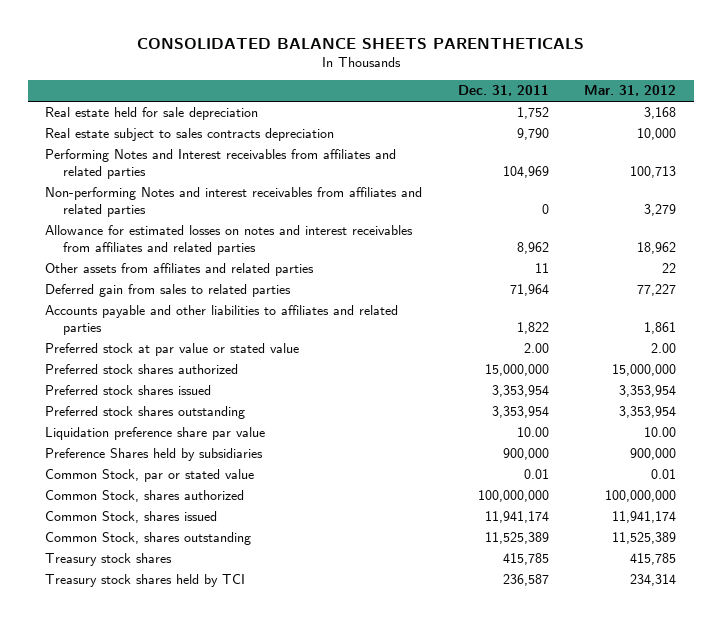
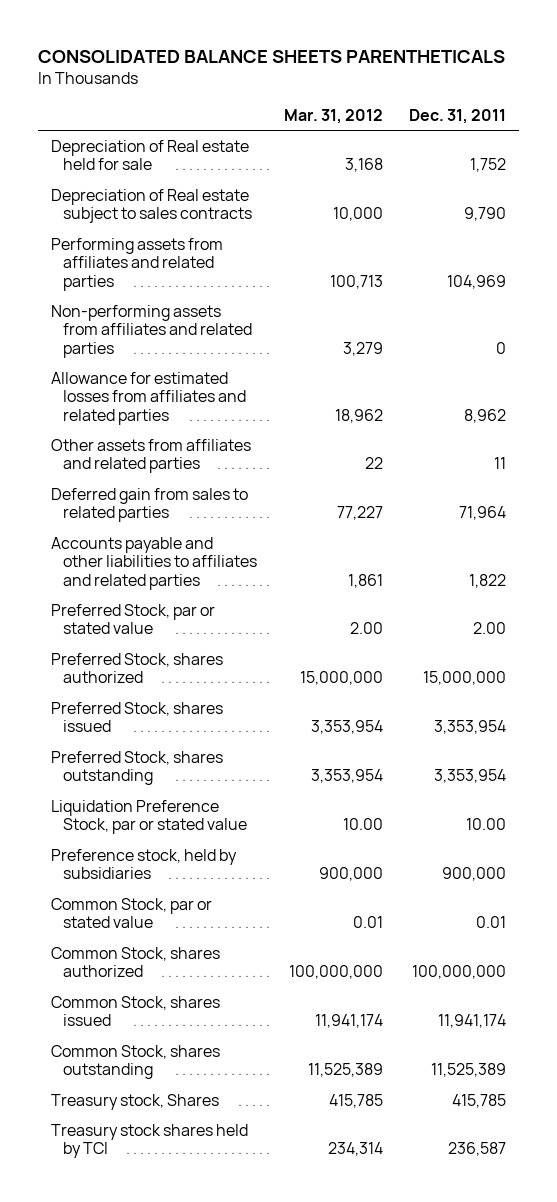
- | Dec. 31, 2011 | Mar. 31, 2012
+ | Mar. 31, 2012 | Dec. 31, 2011
- Real estate held for sale depreciation | 1,752 | 3,168
- Real estate subject to sales contracts depreciation | 9,790 | 10,000
- Performing Notes and Interest receivables from affiliates and related parties | 104,969 | 100,713
- Non-performing Notes and interest receivables from affiliates and related parties | 0 | 3,279
- Allowance for estimated losses on notes and interest receivables from affiliates and related parties | 8,962 | 18,962
+ Depreciation of Real estate held for sale | 3,168 | 1,752
+ Depreciation of Real estate subject to sales contracts | 10,000 | 9,790
+ Performing assets from affiliates and related parties | 100,713 | 104,969
+ Non-performing assets from affiliates and related parties | 3,279 | 0
+ Allowance for estimated losses from affiliates and related parties | 18,962 | 8,962
- Preferred stock at par value or stated value | 2.00 | 2.00
- Preferred stock shares authorized | 15,000,000 | 15,000,000
- Preferred stock shares issued | 3,353,954 | 3,353,954
- Preferred stock shares outstanding | 3,353,954 | 3,353,954
- Liquidation preference share par value | 10.00 | 10.00
- Preference Shares held by subsidiaries | 900,000 | 900,000
+ Preferred Stock, par or stated value | 2.00 | 2.00
+ Preferred Stock, shares authorized | 15,000,000 | 15,000,000
+ Preferred Stock, shares issued | 3,353,954 | 3,353,954
+ Preferred Stock, shares outstanding | 3,353,954 | 3,353,954
+ Liquidation Preference Stock, par or stated value | 10.00 | 10.00
+ Preference stock, held by subsidiaries | 900,000 | 900,000
- Treasury stock shares | 415,785 | 415,785
+ Treasury stock, Shares | 415,785 | 415,785

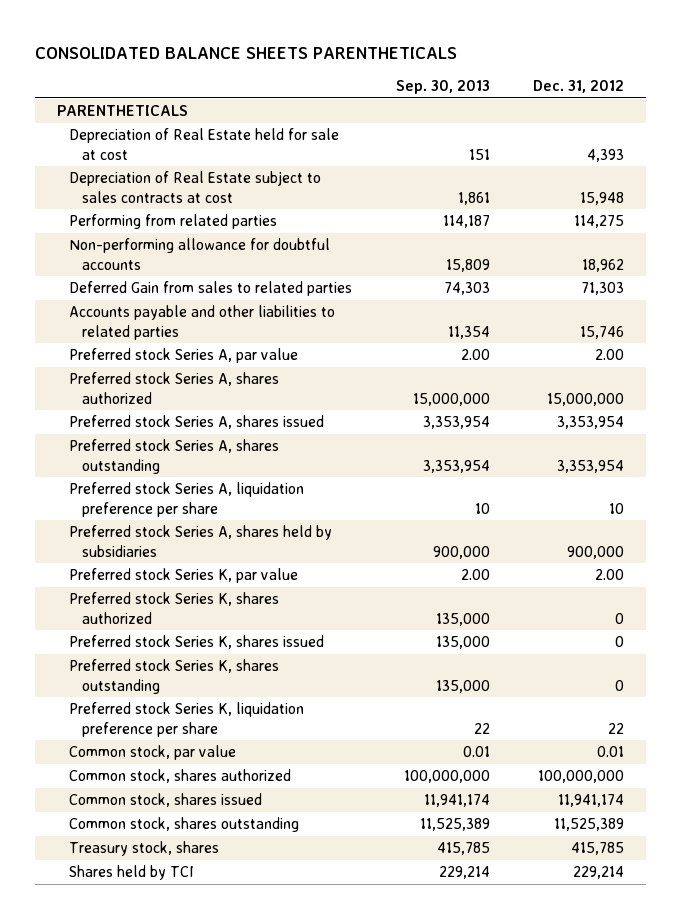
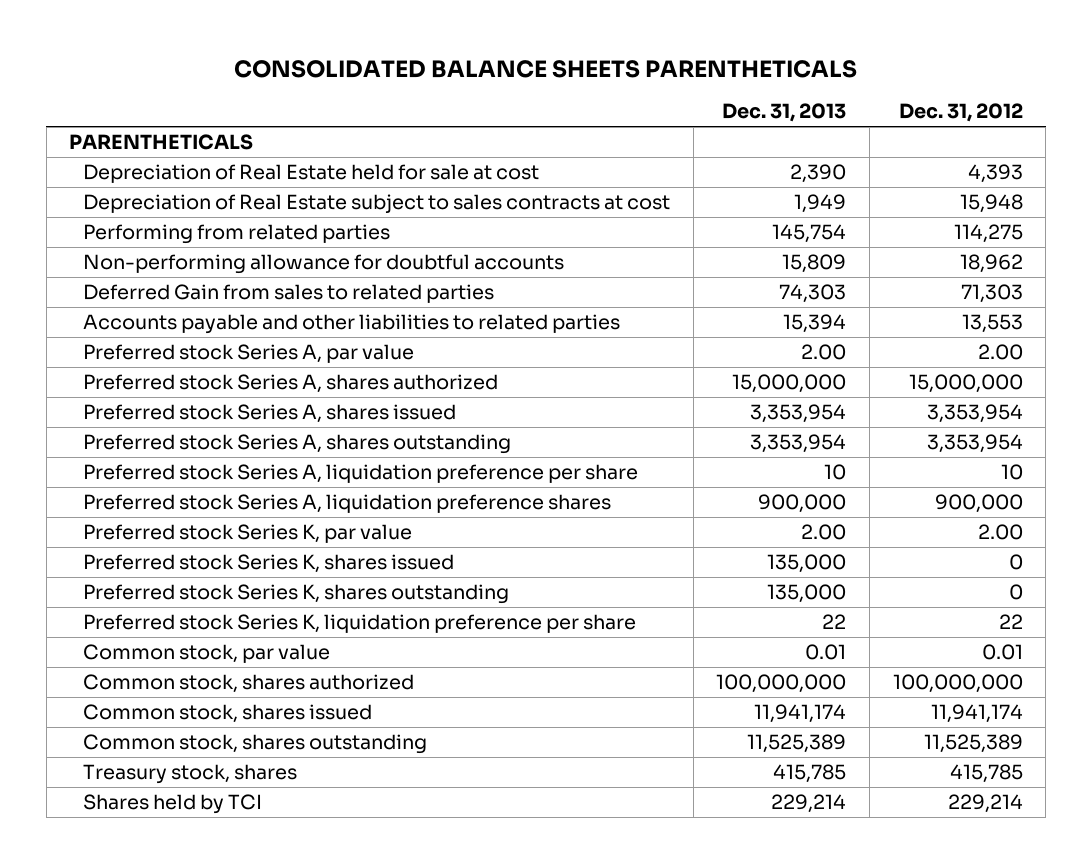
- | Sep. 30, 2013 | Dec. 31, 2012
+ | Dec. 31, 2013 | Dec. 31, 2012
- Accounts payable and other liabilities to related parties | 11,354 | 15,746
+ Accounts payable and other liabilities to related parties | 15,394 | 13,553
- Preferred stock Series A, shares held by subsidiaries | 900,000 | 900,000
+ Preferred stock Series A, liquidation preference shares | 900,000 | 900,000
- Preferred stock Series K, shares authorized | 135,000 | 0

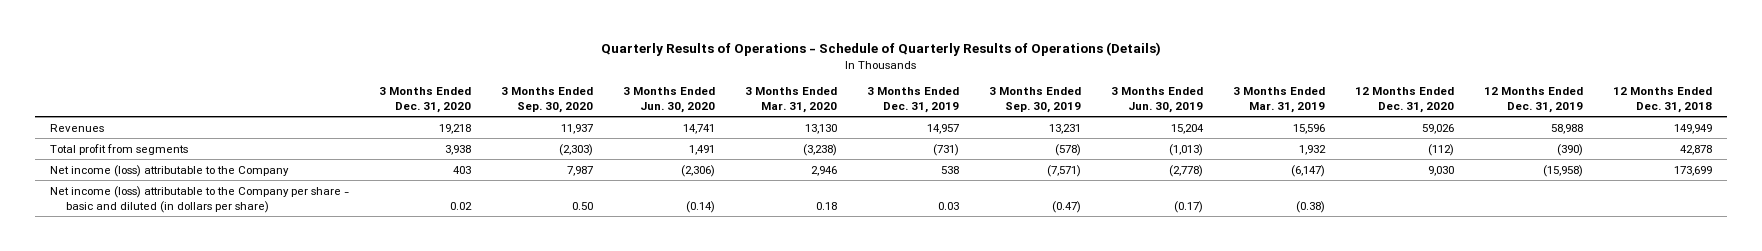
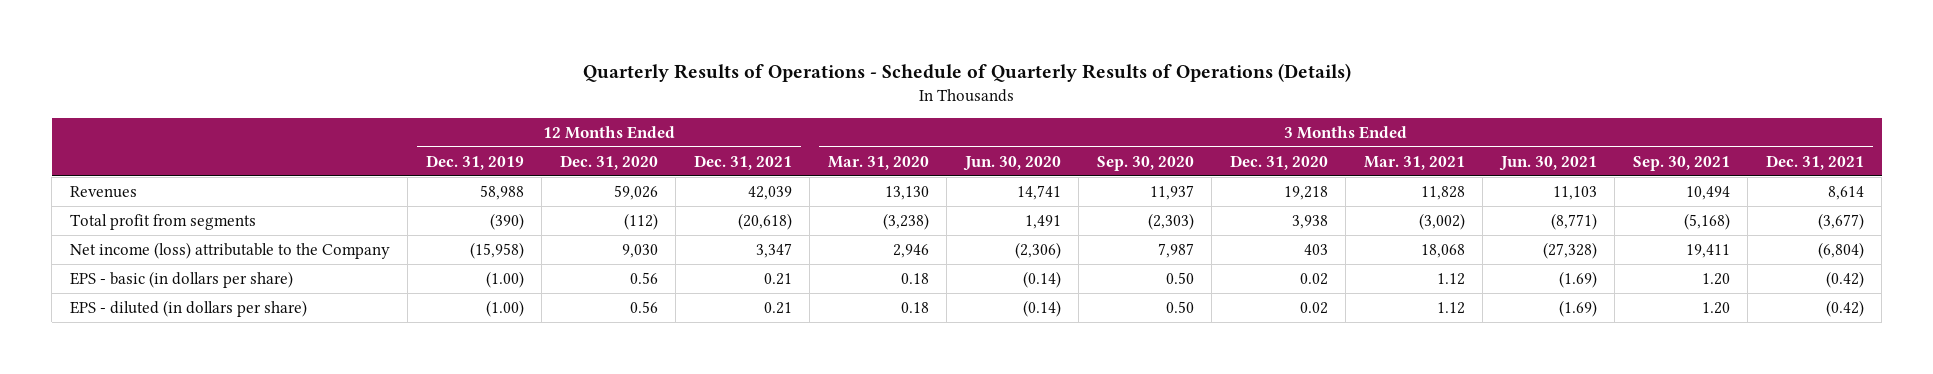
- | 3 Months Ended Dec. 31, 2020 | 3 Months Ended Sep. 30, 2020 | 3 Months Ended Jun. 30, 2020 | 3 Months Ended Mar. 31, 2020 | 3 Months Ended Dec. 31, 2019 | 3 Months Ended Sep. 30, 2019 | 3 Months Ended Jun. 30, 2019 | 3 Months Ended Mar. 31, 2019 | 12 Months Ended Dec. 31, 2020 | 12 Months Ended Dec. 31, 2019 | 12 Months Ended Dec. 31, 2018
+ | 12 Months Ended Dec. 31, 2019 | 12 Months Ended Dec. 31, 2020 | 12 Months Ended Dec. 31, 2021 | 3 Months Ended Mar. 31, 2020 | 3 Months Ended Jun. 30, 2020 | 3 Months Ended Sep. 30, 2020 | 3 Months Ended Dec. 31, 2020 | 3 Months Ended Mar. 31, 2021 | 3 Months Ended Jun. 30, 2021 | 3 Months Ended Sep. 30, 2021 | 3 Months Ended Dec. 31, 2021
- Net income (loss) attributable to the Company per share - basic and diluted (in dollars per share) | 0.02 | 0.50 | (0.14) | 0.18 | 0.03 | (0.47) | (0.17) | (0.38) | | |
+ EPS - basic (in dollars per share) | (1.00) | 0.56 | 0.21 | 0.18 | (0.14) | 0.50 | 0.02 | 1.12 | (1.69) | 1.20 | (0.42)
+ EPS - diluted (in dollars per share) | (1.00) | 0.56 | 0.21 | 0.18 | (0.14) | 0.50 | 0.02 | 1.12 | (1.69) | 1.20 | (0.42)

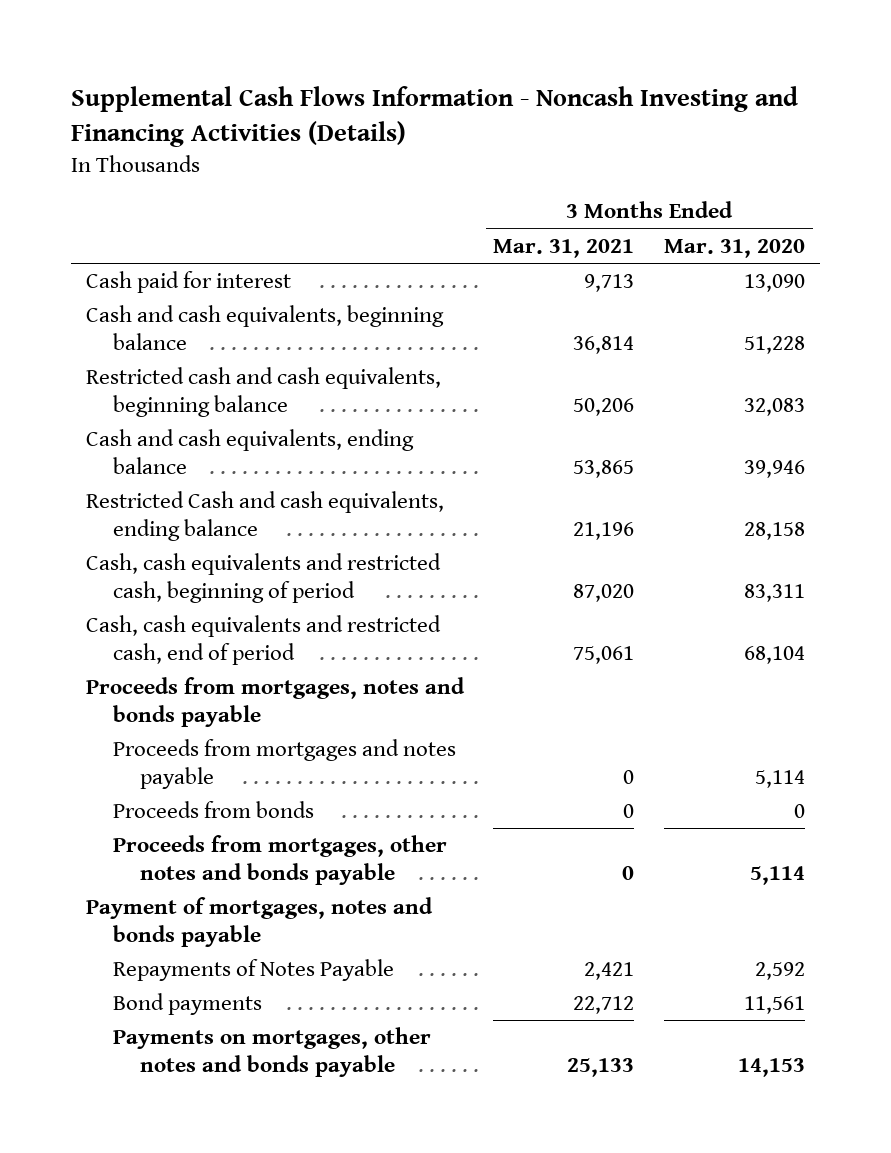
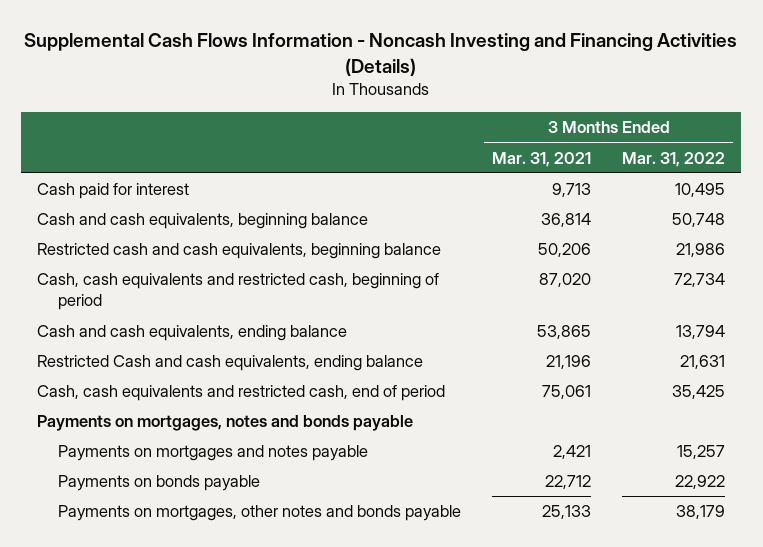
- | 3 Months Ended Mar. 31, 2021 | 3 Months Ended Mar. 31, 2020
+ | 3 Months Ended Mar. 31, 2021 | 3 Months Ended Mar. 31, 2022
moved up: Cash, cash equivalents and restricted cash, beginning of period | 87,020 | 72,734
- Proceeds from mortgages, notes and bonds payable
- Proceeds from mortgages and notes payable | 0 | 5,114
- Proceeds from bonds | 0 | 0
- Proceeds from mortgages, other notes and bonds payable | 0 | 5,114
- Payment of mortgages, notes and bonds payable
- Repayments of Notes Payable | 2,421 | 2,592
- Bond payments | 22,712 | 11,561
+ Payments on mortgages, notes and bonds payable
+ Payments on mortgages and notes payable | 2,421 | 15,257
+ Payments on bonds payable | 22,712 | 22,922

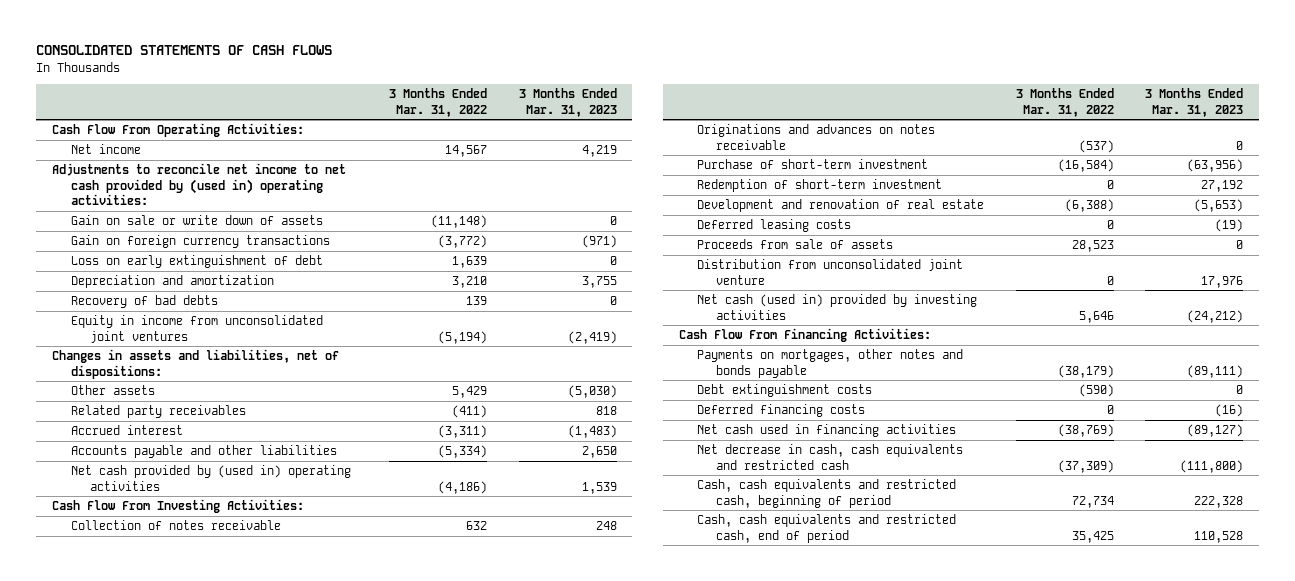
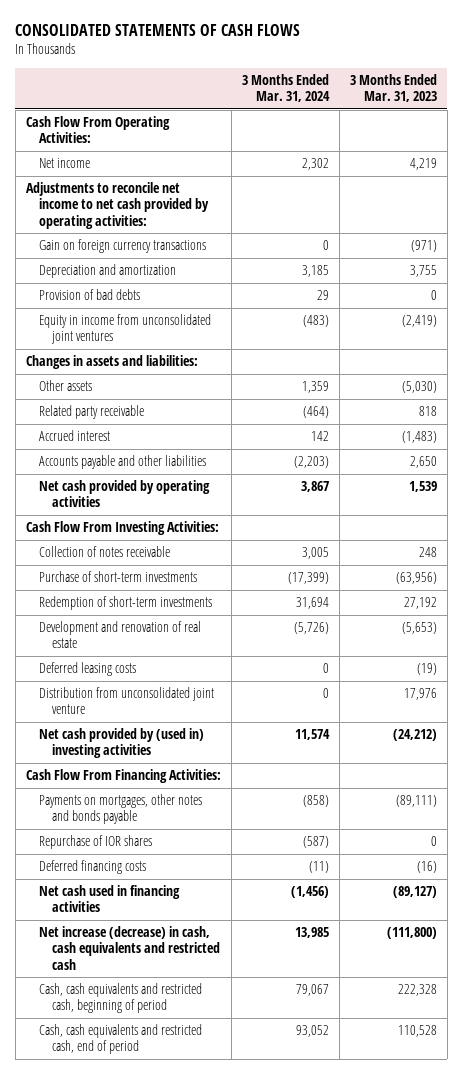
- | 3 Months Ended Mar. 31, 2022 | 3 Months Ended Mar. 31, 2023
+ | 3 Months Ended Mar. 31, 2024 | 3 Months Ended Mar. 31, 2023
- Adjustments to reconcile net income to net cash provided by (used in) operating activities:
- Gain on sale or write down of assets | (11,148) | 0
+ Adjustments to reconcile net income to net cash provided by operating activities:
- Loss on early extinguishment of debt | 1,639 | 0
- Recovery of bad debts | 139 | 0
+ Provision of bad debts | 29 | 0
- Changes in assets and liabilities, net of dispositions:
+ Changes in assets and liabilities:
- Related party receivables | (411) | 818
+ Related party receivable | (464) | 818
- Net cash provided by (used in) operating activities | (4,186) | 1,539
+ Net cash provided by operating activities | 3,867 | 1,539
- Originations and advances on notes receivable | (537) | 0
- Purchase of short-term investment | (16,584) | (63,956)
- Redemption of short-term investment | 0 | 27,192
+ Purchase of short-term investments | (17,399) | (63,956)
+ Redemption of short-term investments | 31,694 | 27,192
- Proceeds from sale of assets | 28,523 | 0
- Net cash (used in) provided by investing activities | 5,646 | (24,212)
+ Net cash provided by (used in) investing activities | 11,574 | (24,212)
- Debt extinguishment costs | (590) | 0
+ Repurchase of IOR shares | (587) | 0
- Net decrease in cash, cash equivalents and restricted cash | (37,309) | (111,800)
+ Net increase (decrease) in cash, cash equivalents and restricted cash | 13,985 | (111,800)

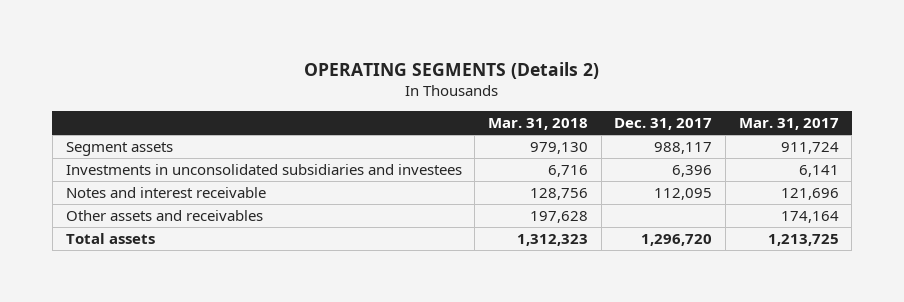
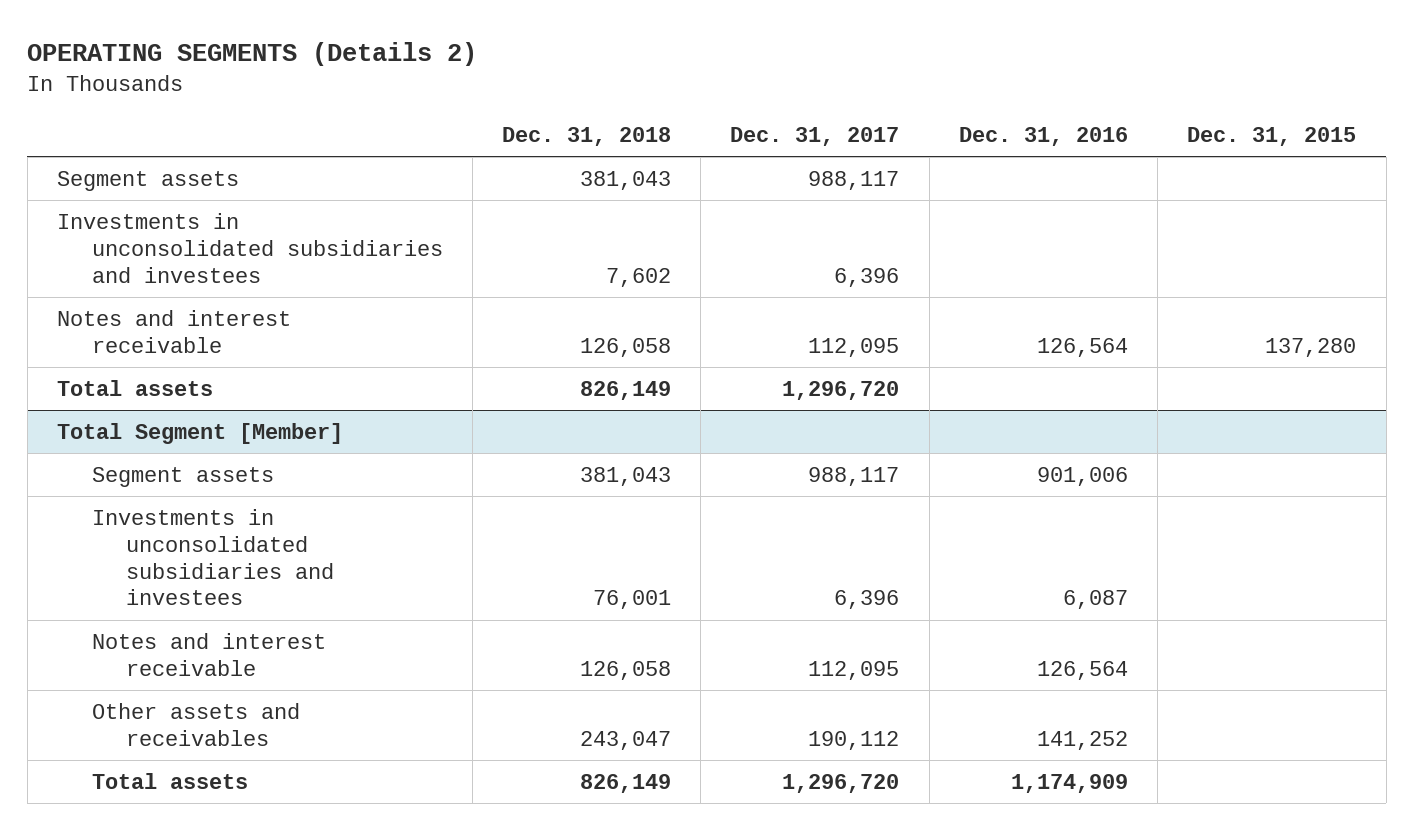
- | Mar. 31, 2018 | Dec. 31, 2017 | Mar. 31, 2017
+ | Dec. 31, 2018 | Dec. 31, 2017 | Dec. 31, 2016 | Dec. 31, 2015
- Other assets and receivables | 197,628 | | 174,164
+ Total Segment [Member]
+ Segment assets | 381,043 | 988,117 | 901,006 |
+ Investments in unconsolidated subsidiaries and investees | 76,001 | 6,396 | 6,087 |
+ Notes and interest receivable | 126,058 | 112,095 | 126,564 |
+ Other assets and receivables | 243,047 | 190,112 | 141,252 |
+ Total assets | 826,149 | 1,296,720 | 1,174,909 |

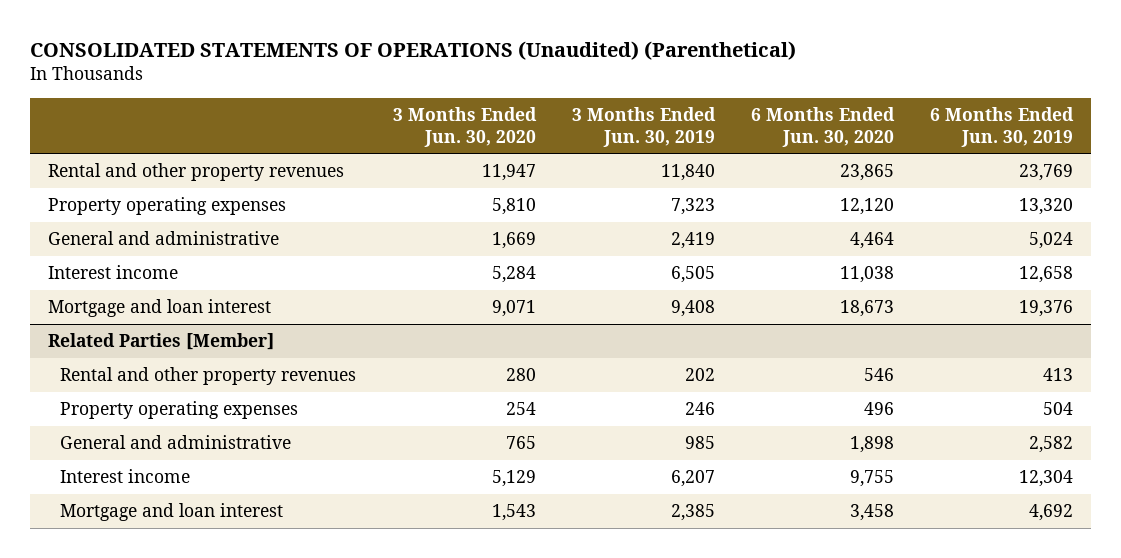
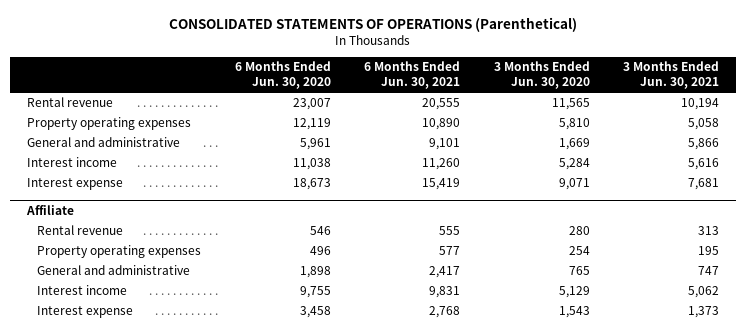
- CONSOLIDATED STATEMENTS OF OPERATIONS (Unaudited) (Parenthetical)
+ CONSOLIDATED STATEMENTS OF OPERATIONS (Parenthetical)
- | 3 Months Ended Jun. 30, 2020 | 3 Months Ended Jun. 30, 2019 | 6 Months Ended Jun. 30, 2020 | 6 Months Ended Jun. 30, 2019
+ | 6 Months Ended Jun. 30, 2020 | 6 Months Ended Jun. 30, 2021 | 3 Months Ended Jun. 30, 2020 | 3 Months Ended Jun. 30, 2021
- Rental and other property revenues | 11,947 | 11,840 | 23,865 | 23,769
- Property operating expenses | 5,810 | 7,323 | 12,120 | 13,320
- General and administrative | 1,669 | 2,419 | 4,464 | 5,024
+ Rental revenue | 23,007 | 20,555 | 11,565 | 10,194
+ Property operating expenses | 12,119 | 10,890 | 5,810 | 5,058
+ General and administrative | 5,961 | 9,101 | 1,669 | 5,866
- Mortgage and loan interest | 9,071 | 9,408 | 18,673 | 19,376
- Related Parties [Member]
- Rental and other property revenues | 280 | 202 | 546 | 413
+ Interest expense | 18,673 | 15,419 | 9,071 | 7,681
+ Affiliate
+ Rental revenue | 546 | 555 | 280 | 313
- Mortgage and loan interest | 1,543 | 2,385 | 3,458 | 4,692
+ Interest expense | 3,458 | 2,768 | 1,543 | 1,373

